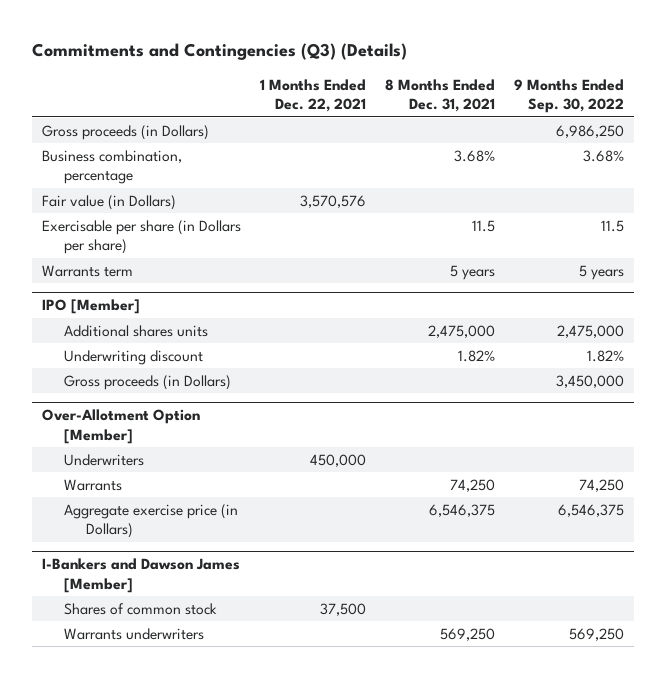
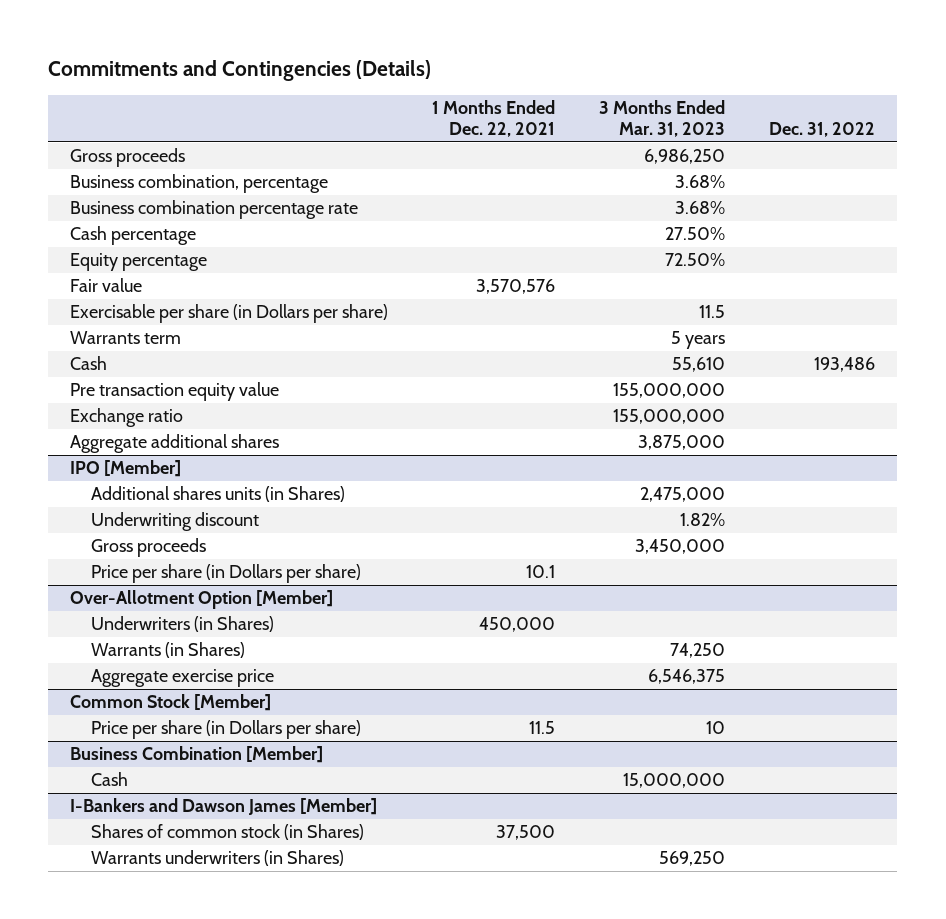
- Commitments and Contingencies (Q3) (Details)
+ Commitments and Contingencies (Details)
- | 1 Months Ended Dec. 22, 2021 | 8 Months Ended Dec. 31, 2021 | 9 Months Ended Sep. 30, 2022
+ | 1 Months Ended Dec. 22, 2021 | 3 Months Ended Mar. 31, 2023 | Dec. 31, 2022
- Gross proceeds (in Dollars) | | | 6,986,250
+ Gross proceeds | | 6,986,250 |
- Fair value (in Dollars) | 3,570,576 | |
+ Business combination percentage rate | | 3.68% |
+ Cash percentage | | 27.50% |
+ Equity percentage | | 72.50% |
+ Fair value | 3,570,576 | |
+ Cash | | 55,610 | 193,486
+ Pre transaction equity value | | 155,000,000 |
+ Exchange ratio | | 155,000,000 |
+ Aggregate additional shares | | 3,875,000 |
@ IPO [Member]
- Additional shares units | | 2,475,000 | 2,475,000
+ Additional shares units (in Shares) | | 2,475,000 |
- Gross proceeds (in Dollars) | | | 3,450,000
+ Gross proceeds | | 3,450,000 |
+ Price per share (in Dollars per share) | 10.1 | |
@ Over-Allotment Option [Member]
- Underwriters | 450,000 | |
- Warrants | | 74,250 | 74,250
- Aggregate exercise price (in Dollars) | | 6,546,375 | 6,546,375
+ Underwriters (in Shares) | 450,000 | |
+ Warrants (in Shares) | | 74,250 |
+ Aggregate exercise price | | 6,546,375 |
+ Common Stock [Member]
+ Price per share (in Dollars per share) | 11.5 | 10 |
+ Business Combination [Member]
+ Cash | | 15,000,000 |
@ I-Bankers and Dawson James [Member]
- Shares of common stock | 37,500 | |
- Warrants underwriters | | 569,250 | 569,250
+ Shares of common stock (in Shares) | 37,500 | |
+ Warrants underwriters (in Shares) | | 569,250 |

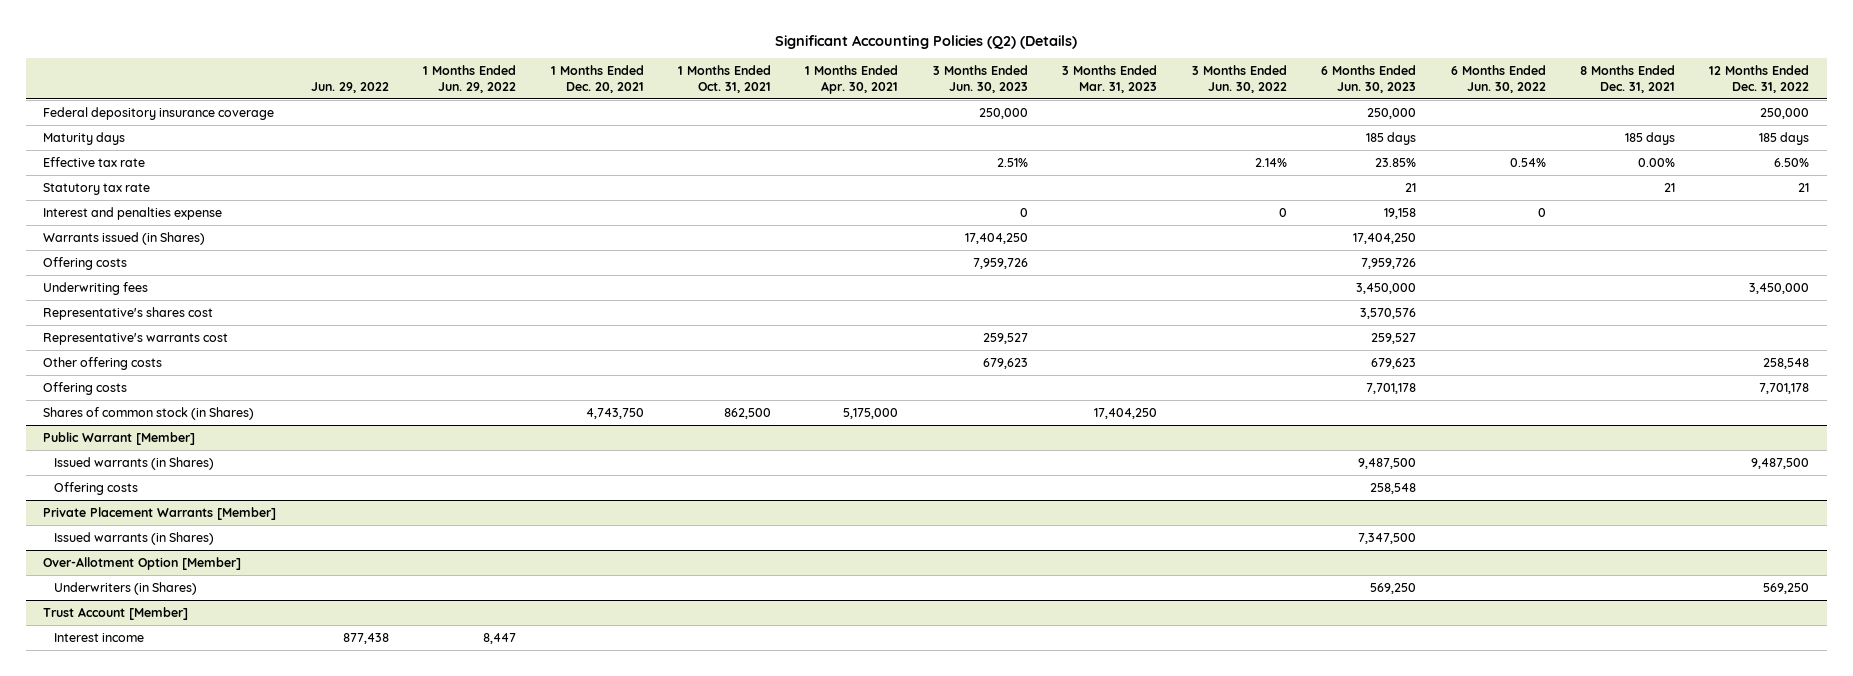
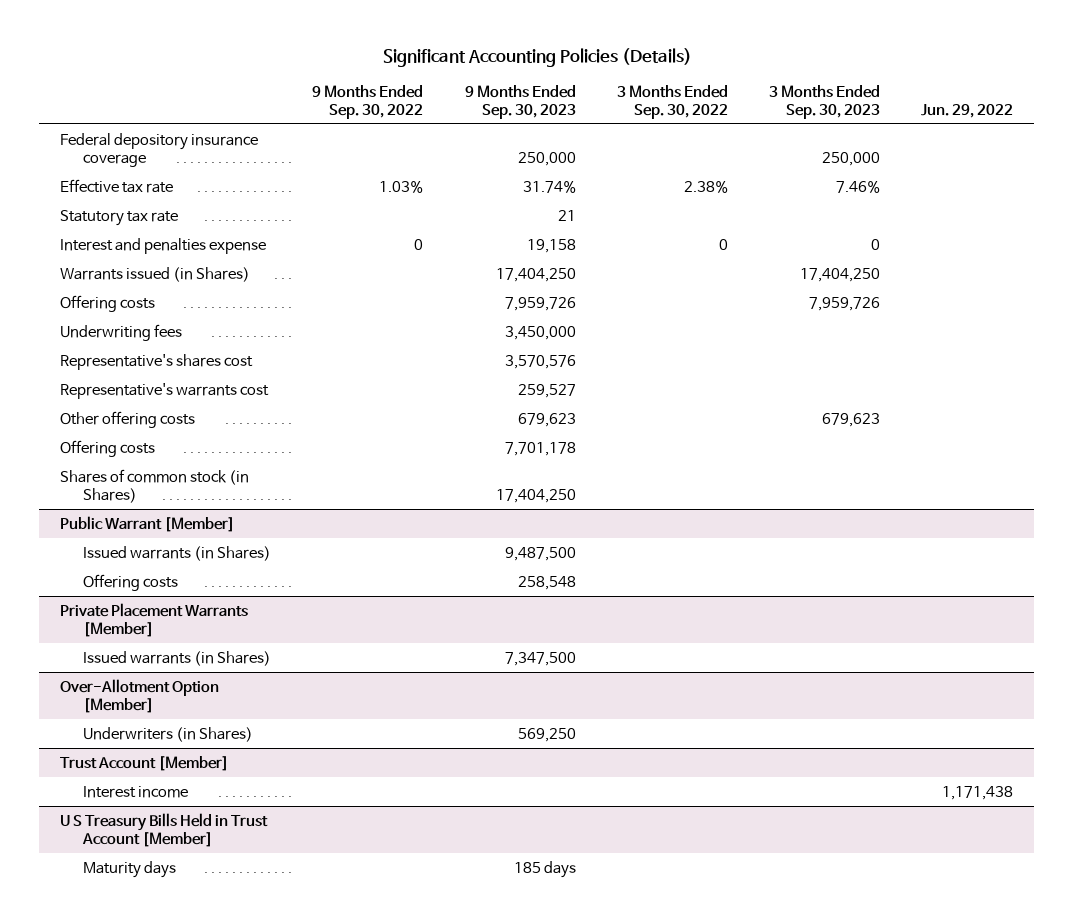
- Significant Accounting Policies (Q2) (Details)
+ Significant Accounting Policies (Details)
- | Jun. 29, 2022 | 1 Months Ended Jun. 29, 2022 | 1 Months Ended Dec. 20, 2021 | 1 Months Ended Oct. 31, 2021 | 1 Months Ended Apr. 30, 2021 | 3 Months Ended Jun. 30, 2023 | 3 Months Ended Mar. 31, 2023 | 3 Months Ended Jun. 30, 2022 | 6 Months Ended Jun. 30, 2023 | 6 Months Ended Jun. 30, 2022 | 8 Months Ended Dec. 31, 2021 | 12 Months Ended Dec. 31, 2022
+ | 9 Months Ended Sep. 30, 2022 | 9 Months Ended Sep. 30, 2023 | 3 Months Ended Sep. 30, 2022 | 3 Months Ended Sep. 30, 2023 | Jun. 29, 2022
- Maturity days | | | | | | | | | 185 days | | 185 days | 185 days
@ Trust Account [Member]
- Interest income | 877,438 | 8,447 | | | | | | | | | |
+ Interest income | | | | | 1,171,438
+ U S Treasury Bills Held in Trust Account [Member]
+ Maturity days | | 185 days | | |

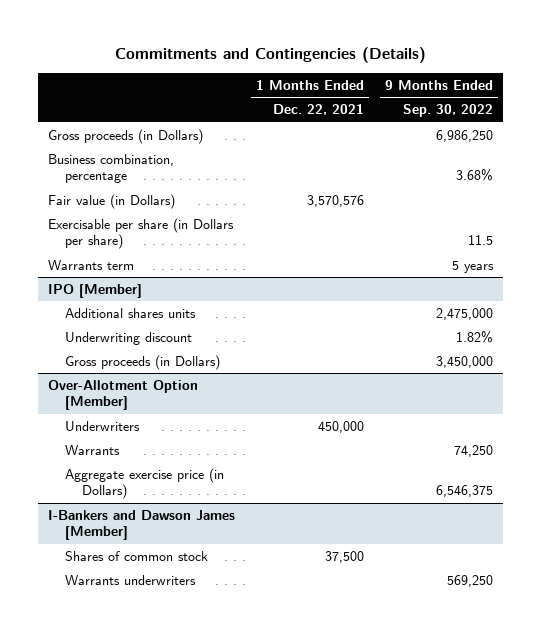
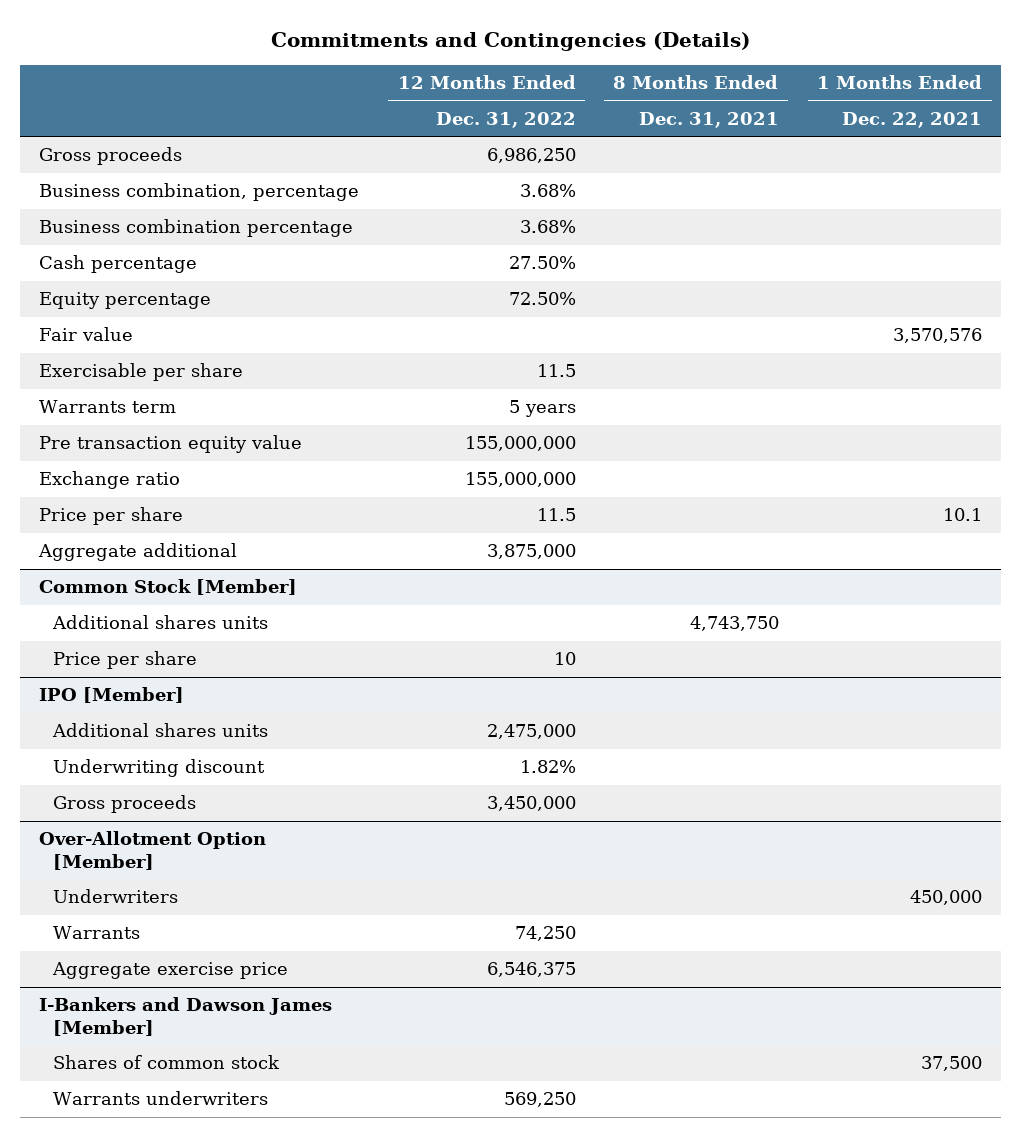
- | 1 Months Ended Dec. 22, 2021 | 9 Months Ended Sep. 30, 2022
+ | 12 Months Ended Dec. 31, 2022 | 8 Months Ended Dec. 31, 2021 | 1 Months Ended Dec. 22, 2021
- Gross proceeds (in Dollars) | | 6,986,250
+ Gross proceeds | 6,986,250 | |
- Fair value (in Dollars) | 3,570,576 |
- Exercisable per share (in Dollars per share) | | 11.5
+ Business combination percentage | 3.68% | |
+ Cash percentage | 27.50% | |
+ Equity percentage | 72.50% | |
+ Fair value | | | 3,570,576
+ Exercisable per share | 11.5 | |
+ Pre transaction equity value | 155,000,000 | |
+ Exchange ratio | 155,000,000 | |
+ Price per share | 11.5 | | 10.1
+ Aggregate additional | 3,875,000 | |
+ Common Stock [Member]
+ Additional shares units | | 4,743,750 |
+ Price per share | 10 | |
@ IPO [Member]
- Gross proceeds (in Dollars) | | 3,450,000
+ Gross proceeds | 3,450,000 | |
@ Over-Allotment Option [Member]
- Aggregate exercise price (in Dollars) | | 6,546,375
+ Aggregate exercise price | 6,546,375 | |

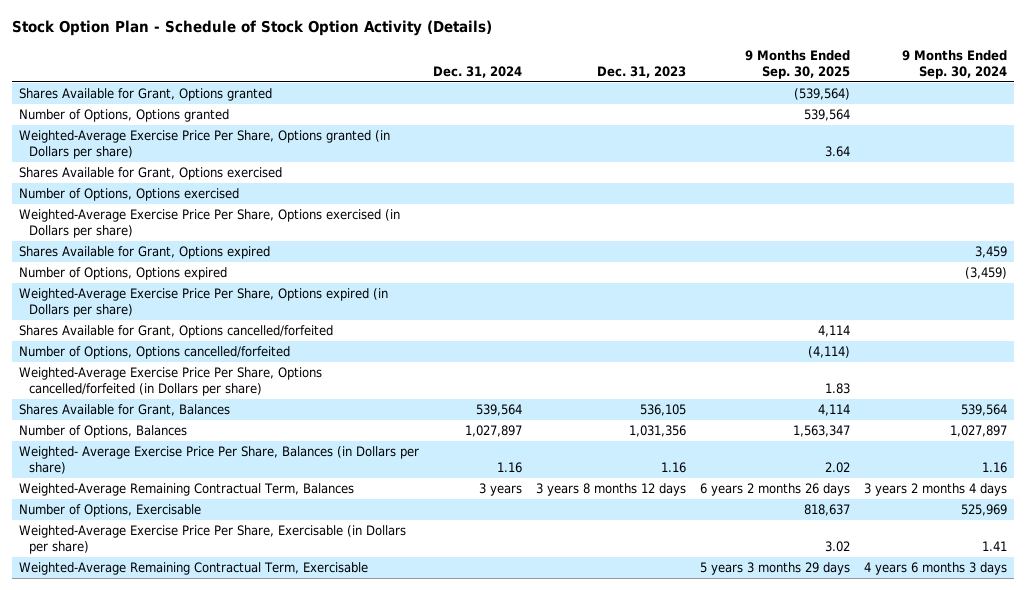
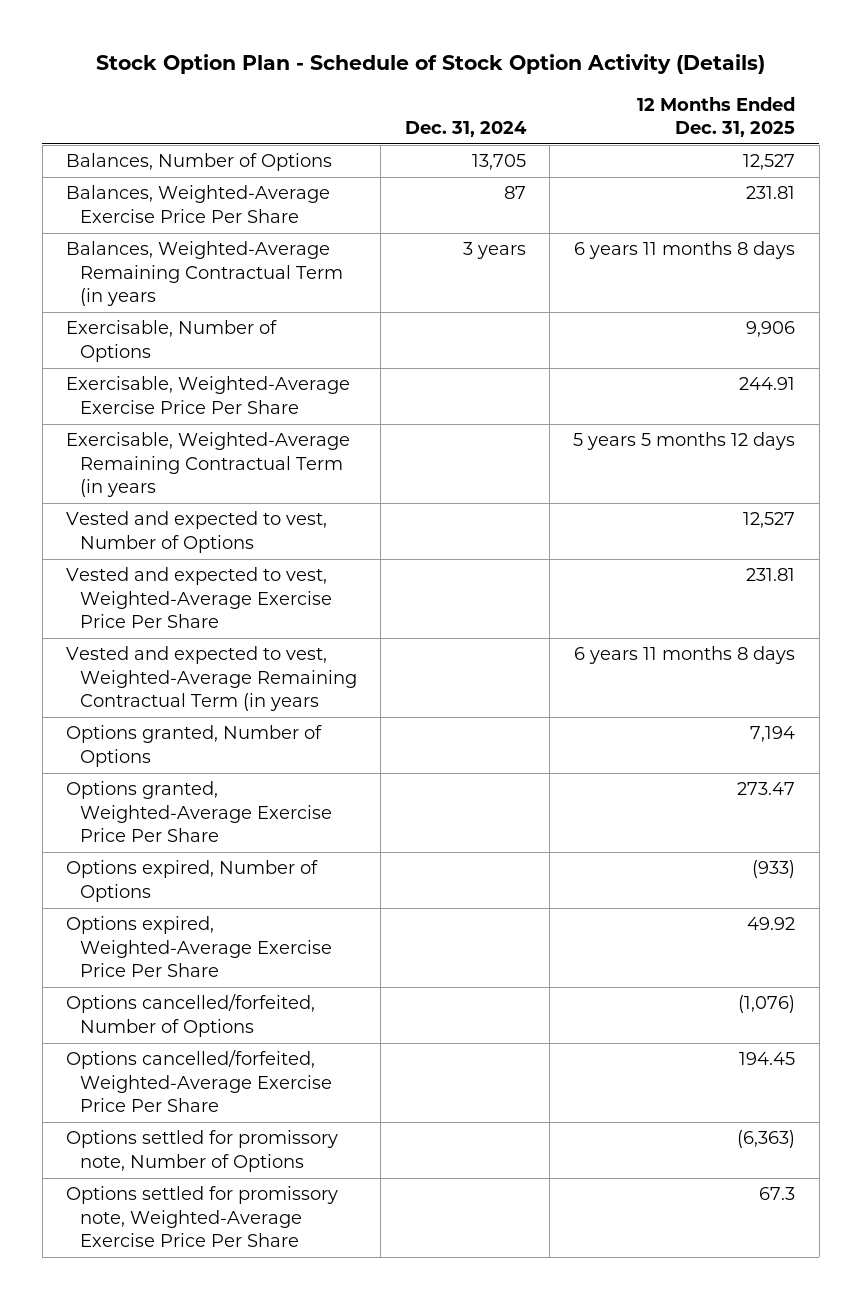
- | Dec. 31, 2024 | Dec. 31, 2023 | 9 Months Ended Sep. 30, 2025 | 9 Months Ended Sep. 30, 2024
+ | Dec. 31, 2024 | 12 Months Ended Dec. 31, 2025
- Shares Available for Grant, Options granted | | | (539,564) |
- Number of Options, Options granted | | | 539,564 |
- Weighted-Average Exercise Price Per Share, Options granted (in Dollars per share) | | | 3.64 |
- Shares Available for Grant, Options exercised
- Number of Options, Options exercised
- Weighted-Average Exercise Price Per Share, Options exercised (in Dollars per share)
- Shares Available for Grant, Options expired | | | | 3,459
- Number of Options, Options expired | | | | (3,459)
- Weighted-Average Exercise Price Per Share, Options expired (in Dollars per share)
- Shares Available for Grant, Options cancelled/forfeited | | | 4,114 |
- Number of Options, Options cancelled/forfeited | | | (4,114) |
- Weighted-Average Exercise Price Per Share, Options cancelled/forfeited (in Dollars per share) | | | 1.83 |
- Shares Available for Grant, Balances | 539,564 | 536,105 | 4,114 | 539,564
- Number of Options, Balances | 1,027,897 | 1,031,356 | 1,563,347 | 1,027,897
- Weighted- Average Exercise Price Per Share, Balances (in Dollars per share) | 1.16 | 1.16 | 2.02 | 1.16
- Weighted-Average Remaining Contractual Term, Balances | 3 years | 3 years 8 months 12 days | 6 years 2 months 26 days | 3 years 2 months 4 days
- Number of Options, Exercisable | | | 818,637 | 525,969
- Weighted-Average Exercise Price Per Share, Exercisable (in Dollars per share) | | | 3.02 | 1.41
- Weighted-Average Remaining Contractual Term, Exercisable | | | 5 years 3 months 29 days | 4 years 6 months 3 days
+ Balances, Number of Options | 13,705 | 12,527
+ Balances, Weighted-Average Exercise Price Per Share | 87 | 231.81
+ Balances, Weighted-Average Remaining Contractual Term (in years | 3 years | 6 years 11 months 8 days
+ Exercisable, Number of Options | | 9,906
+ Exercisable, Weighted-Average Exercise Price Per Share | | 244.91
+ Exercisable, Weighted-Average Remaining Contractual Term (in years | | 5 years 5 months 12 days
+ Vested and expected to vest, Number of Options | | 12,527
+ Vested and expected to vest, Weighted-Average Exercise Price Per Share | | 231.81
+ Vested and expected to vest, Weighted-Average Remaining Contractual Term (in years | | 6 years 11 months 8 days
+ Options granted, Number of Options | | 7,194
+ Options granted, Weighted-Average Exercise Price Per Share | | 273.47
+ Options expired, Number of Options | | (933)
+ Options expired, Weighted-Average Exercise Price Per Share | | 49.92
+ Options cancelled/forfeited, Number of Options | | (1,076)
+ Options cancelled/forfeited, Weighted-Average Exercise Price Per Share | | 194.45
+ Options settled for promissory note, Number of Options | | (6,363)
+ Options settled for promissory note, Weighted-Average Exercise Price Per Share | | 67.3

